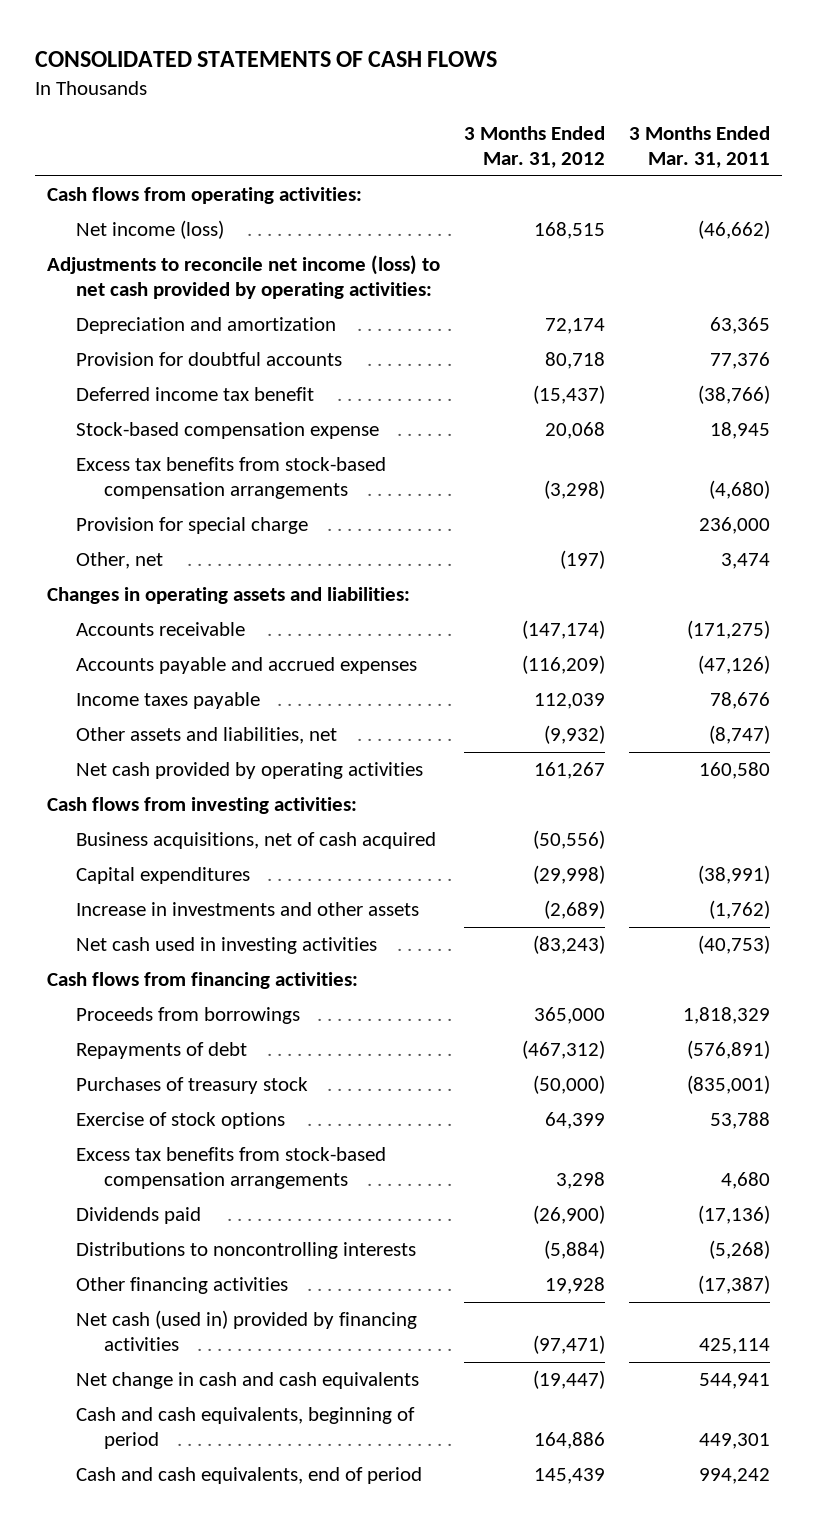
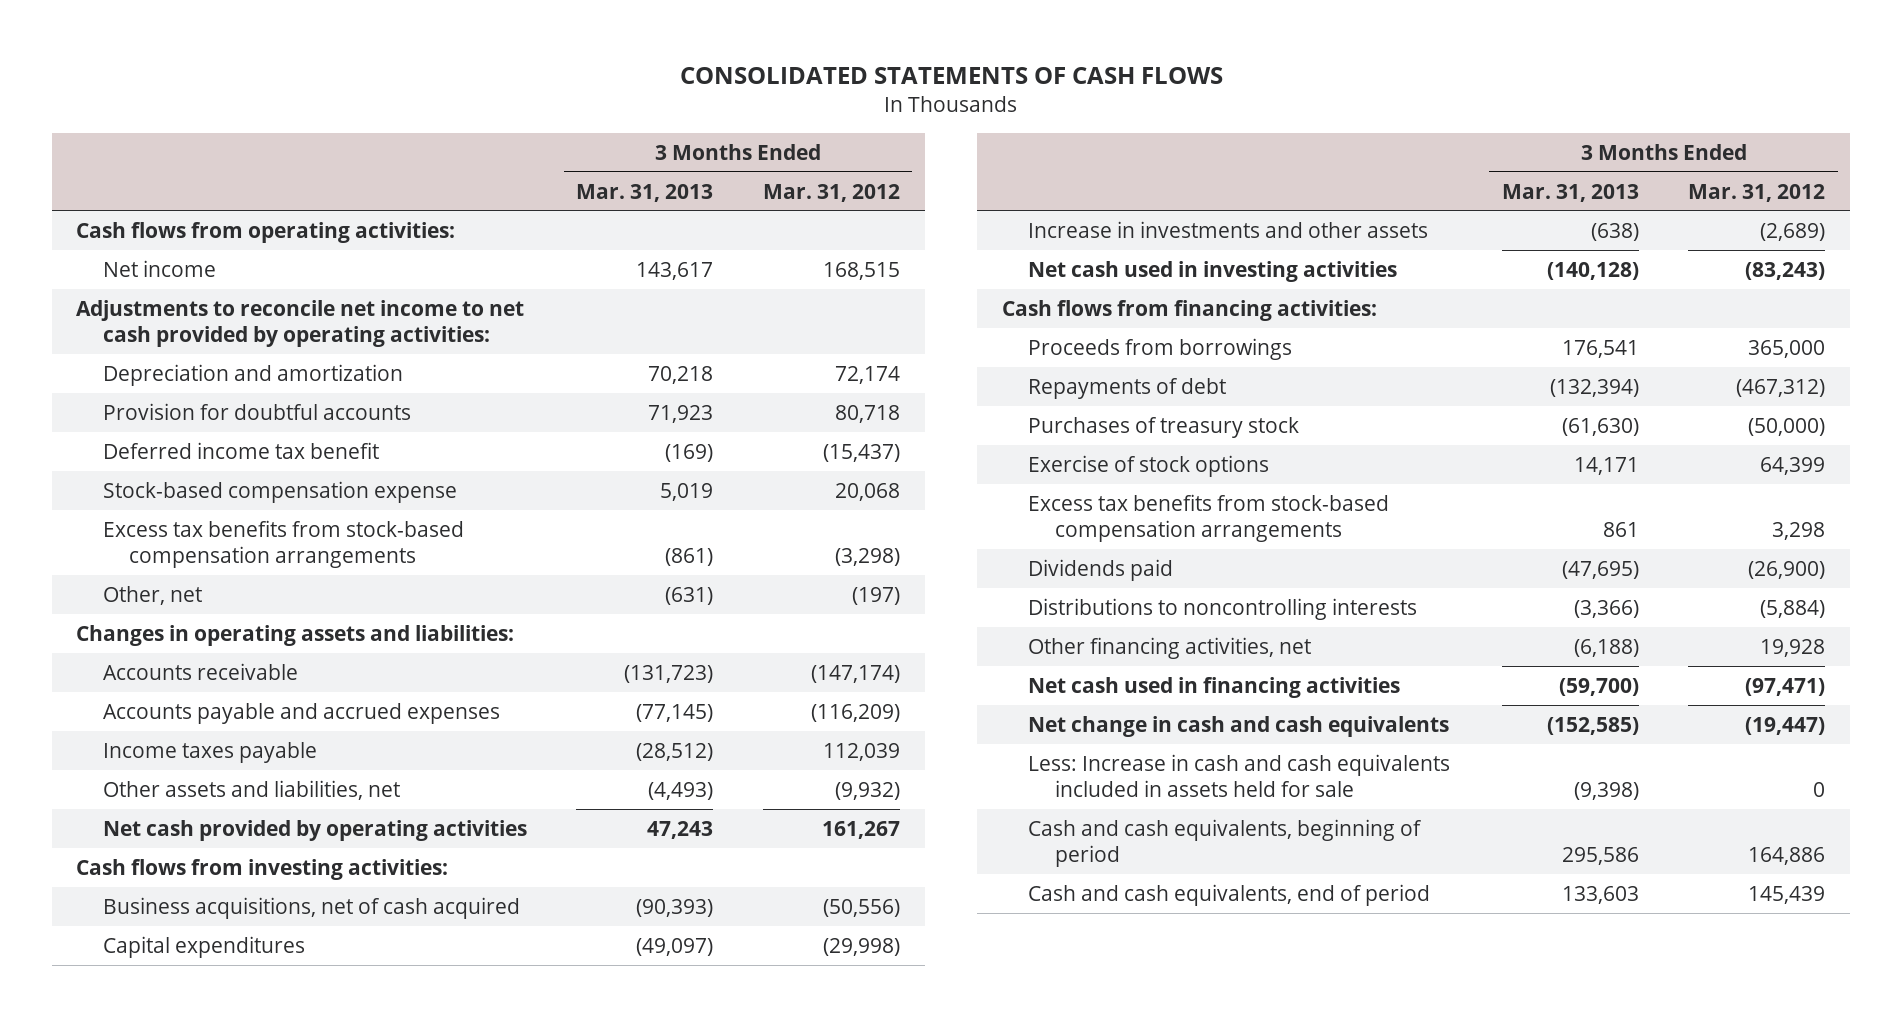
- | 3 Months Ended Mar. 31, 2012 | 3 Months Ended Mar. 31, 2011
+ | 3 Months Ended Mar. 31, 2013 | 3 Months Ended Mar. 31, 2012
- Net income (loss) | 168,515 | (46,662)
- Adjustments to reconcile net income (loss) to net cash provided by operating activities:
+ Net income | 143,617 | 168,515
+ Adjustments to reconcile net income to net cash provided by operating activities:
- Provision for special charge | | 236,000
- Other financing activities | 19,928 | (17,387)
- Net cash (used in) provided by financing activities | (97,471) | 425,114
+ Other financing activities, net | (6,188) | 19,928
+ Net cash used in financing activities | (59,700) | (97,471)
+ Less: Increase in cash and cash equivalents included in assets held for sale | (9,398) | 0

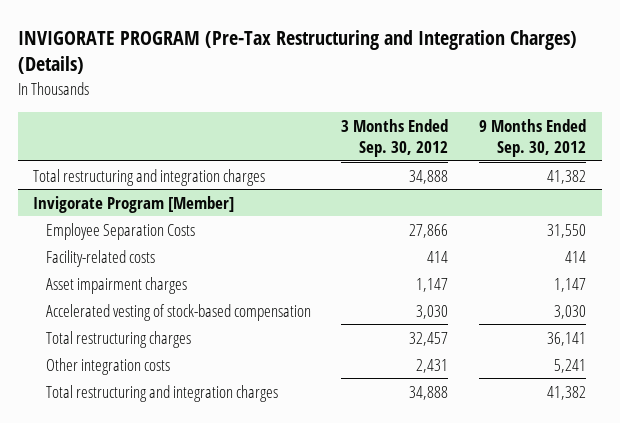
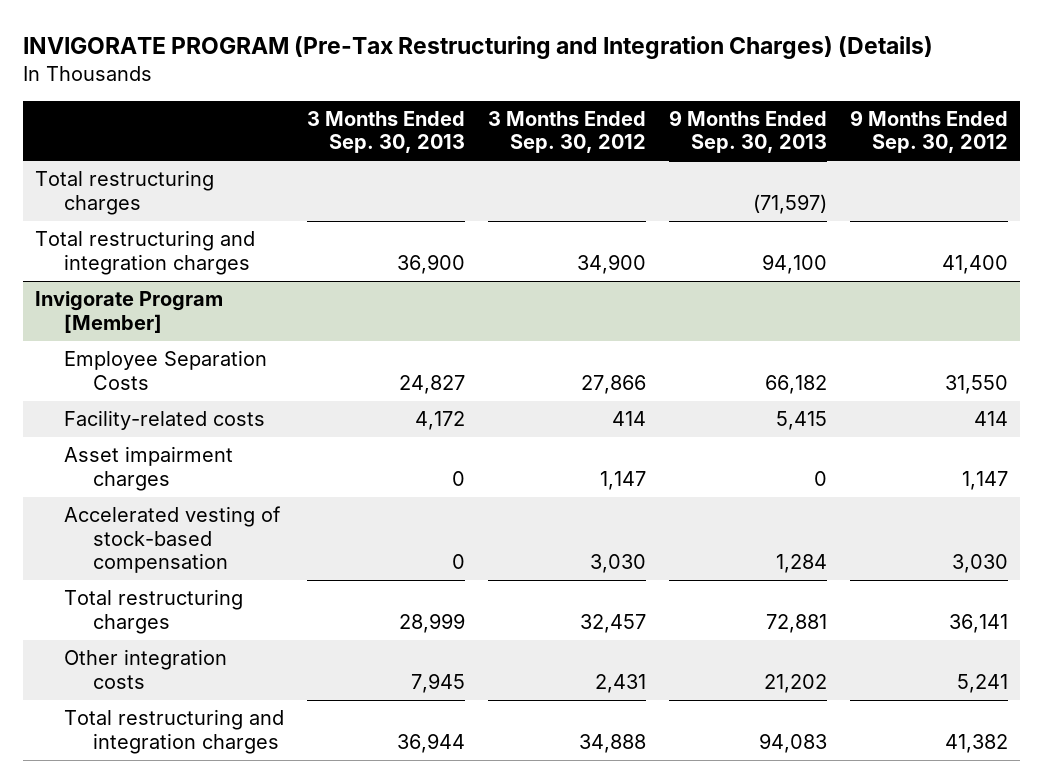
- | 3 Months Ended Sep. 30, 2012 | 9 Months Ended Sep. 30, 2012
+ | 3 Months Ended Sep. 30, 2013 | 3 Months Ended Sep. 30, 2012 | 9 Months Ended Sep. 30, 2013 | 9 Months Ended Sep. 30, 2012
- Total restructuring and integration charges | 34,888 | 41,382
+ Total restructuring charges | | | (71,597) |
+ Total restructuring and integration charges | 36,900 | 34,900 | 94,100 | 41,400

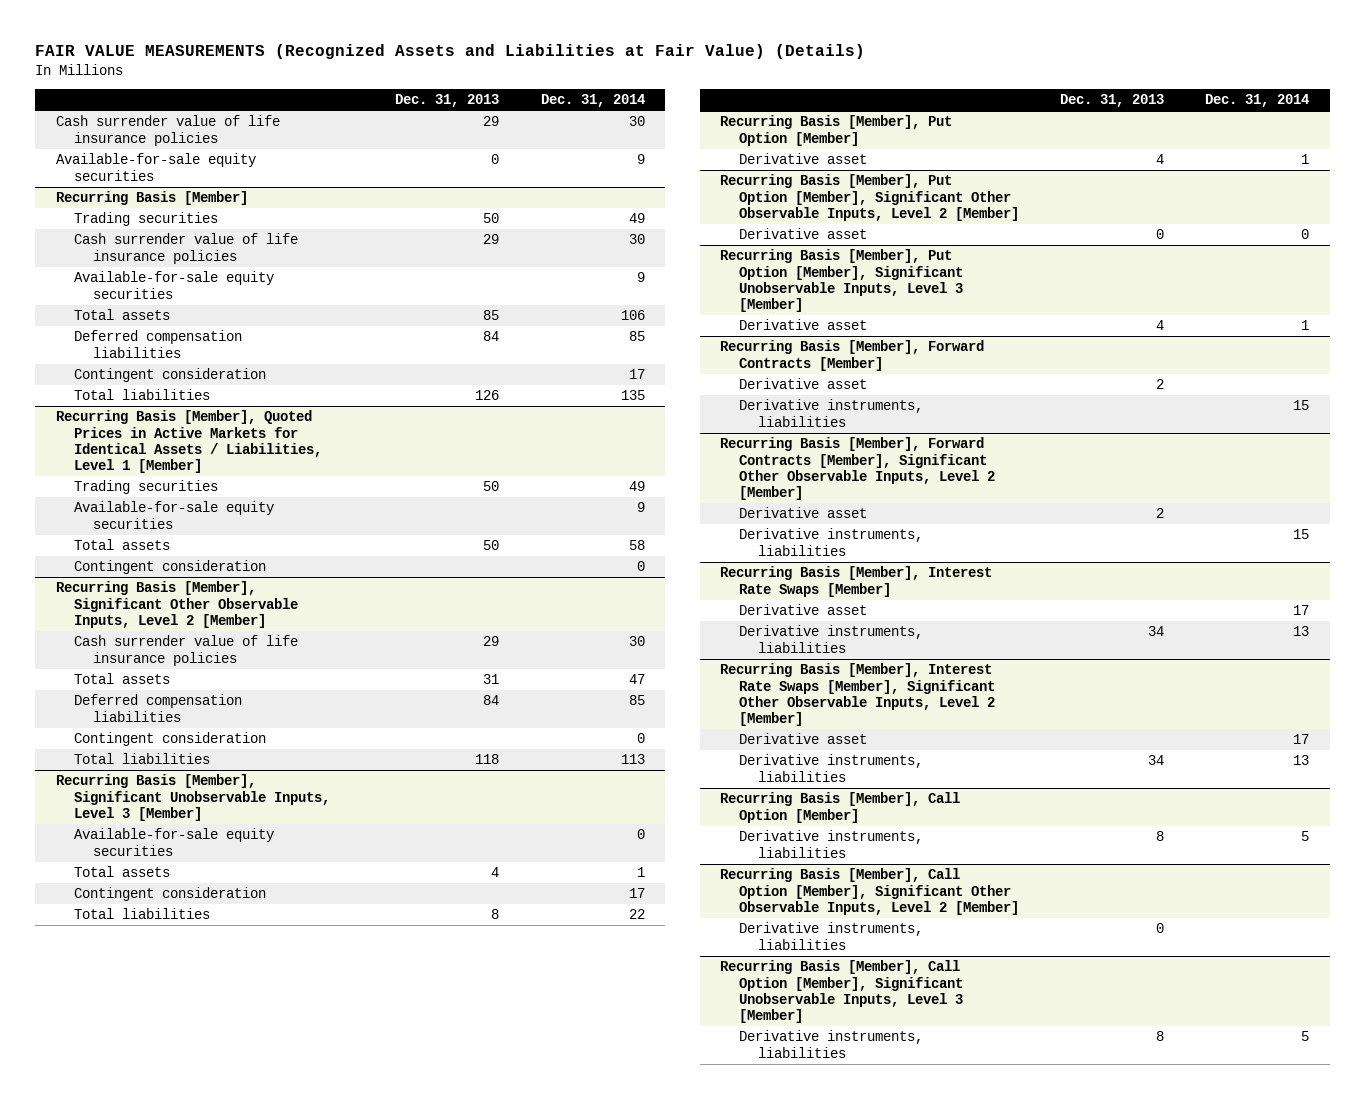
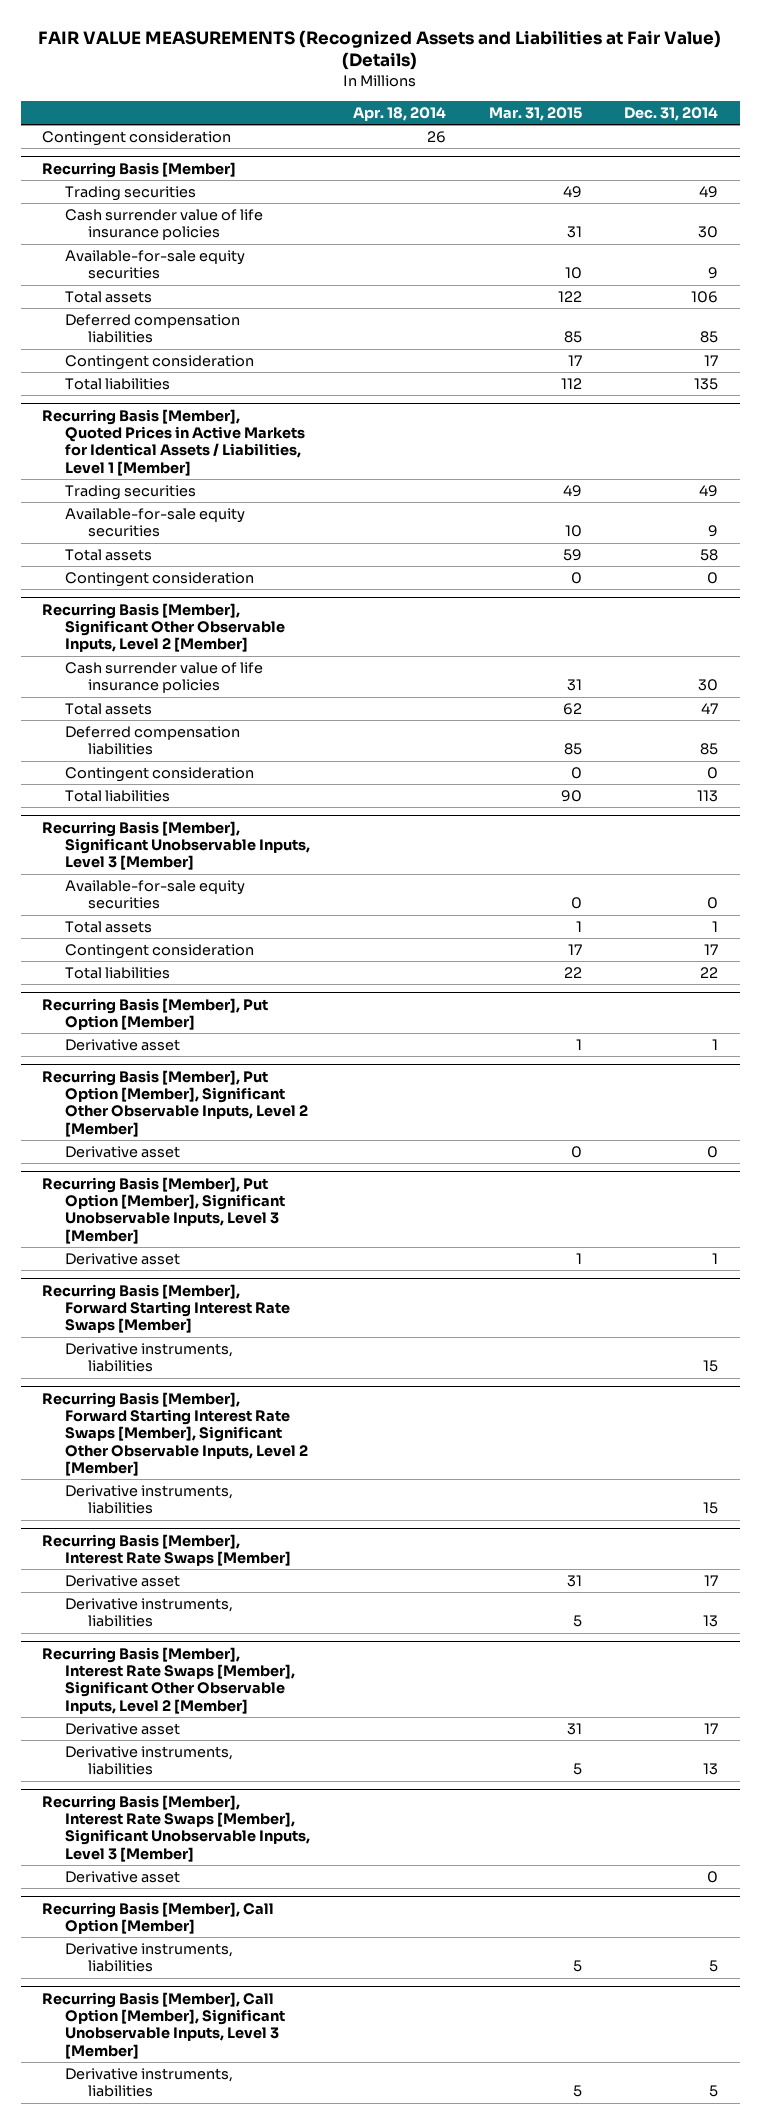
- | Dec. 31, 2013 | Dec. 31, 2014
+ | Apr. 18, 2014 | Mar. 31, 2015 | Dec. 31, 2014
- Cash surrender value of life insurance policies | 29 | 30
- Available-for-sale equity securities | 0 | 9
+ Contingent consideration | 26 | |
- Recurring Basis [Member], Forward Contracts [Member]
- Derivative asset | 2 |
+ Recurring Basis [Member], Forward Starting Interest Rate Swaps [Member]
- Recurring Basis [Member], Forward Contracts [Member], Significant Other Observable Inputs, Level 2 [Member]
- Derivative asset | 2 |
+ Recurring Basis [Member], Forward Starting Interest Rate Swaps [Member], Significant Other Observable Inputs, Level 2 [Member]
+ Recurring Basis [Member], Interest Rate Swaps [Member], Significant Unobservable Inputs, Level 3 [Member]
+ Derivative asset | | | 0
- Recurring Basis [Member], Call Option [Member], Significant Other Observable Inputs, Level 2 [Member]
- Derivative instruments, liabilities | 0 |

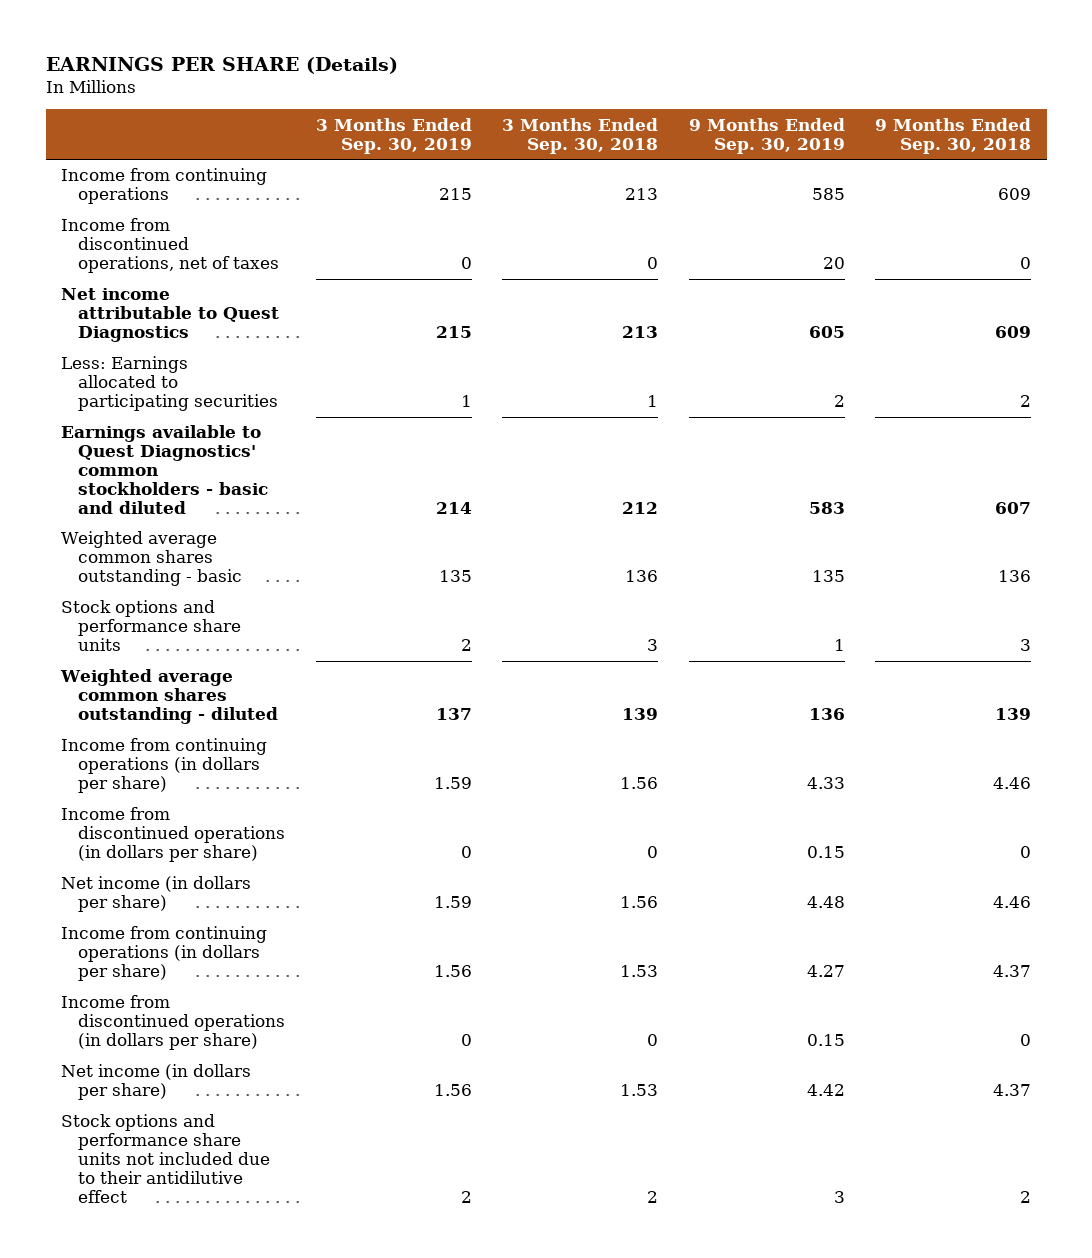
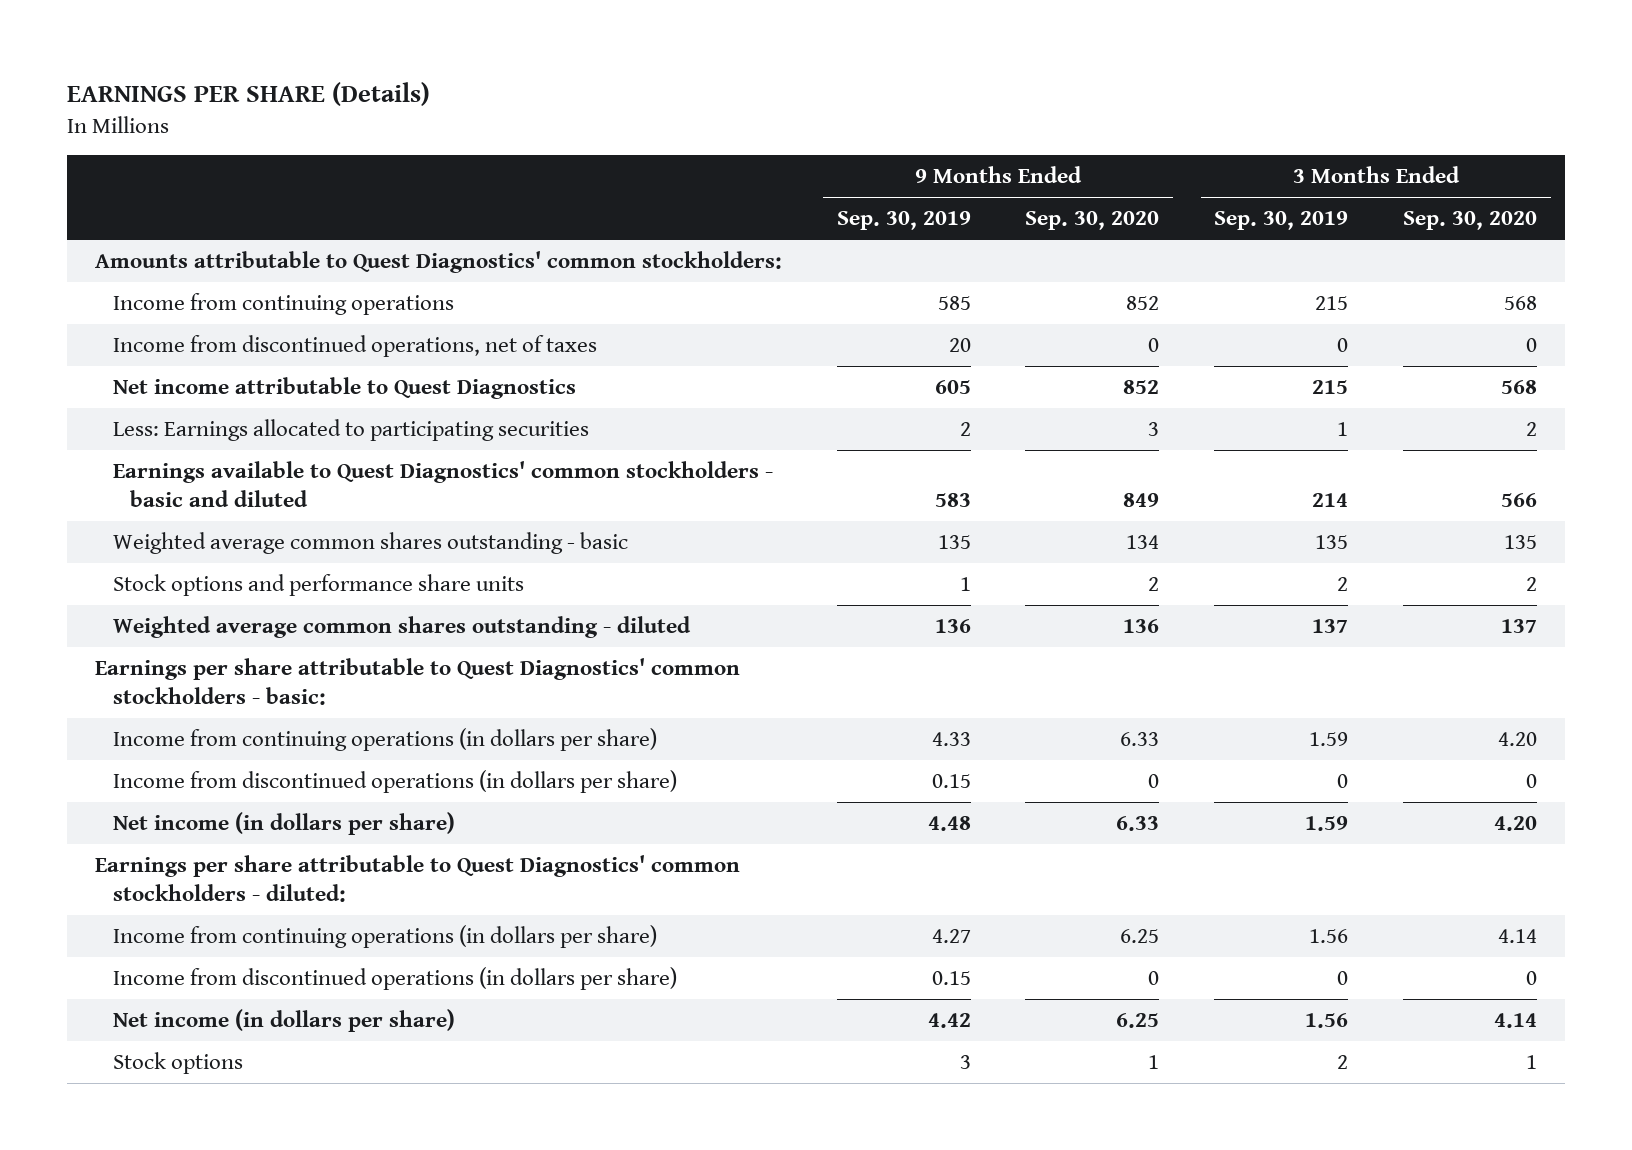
- | 3 Months Ended Sep. 30, 2019 | 3 Months Ended Sep. 30, 2018 | 9 Months Ended Sep. 30, 2019 | 9 Months Ended Sep. 30, 2018
+ | 9 Months Ended Sep. 30, 2019 | 9 Months Ended Sep. 30, 2020 | 3 Months Ended Sep. 30, 2019 | 3 Months Ended Sep. 30, 2020
+ Amounts attributable to Quest Diagnostics' common stockholders:
+ Earnings per share attributable to Quest Diagnostics' common stockholders - basic:
+ Earnings per share attributable to Quest Diagnostics' common stockholders - diluted:
- Stock options and performance share units not included due to their antidilutive effect | 2 | 2 | 3 | 2
+ Stock options | 3 | 1 | 2 | 1

